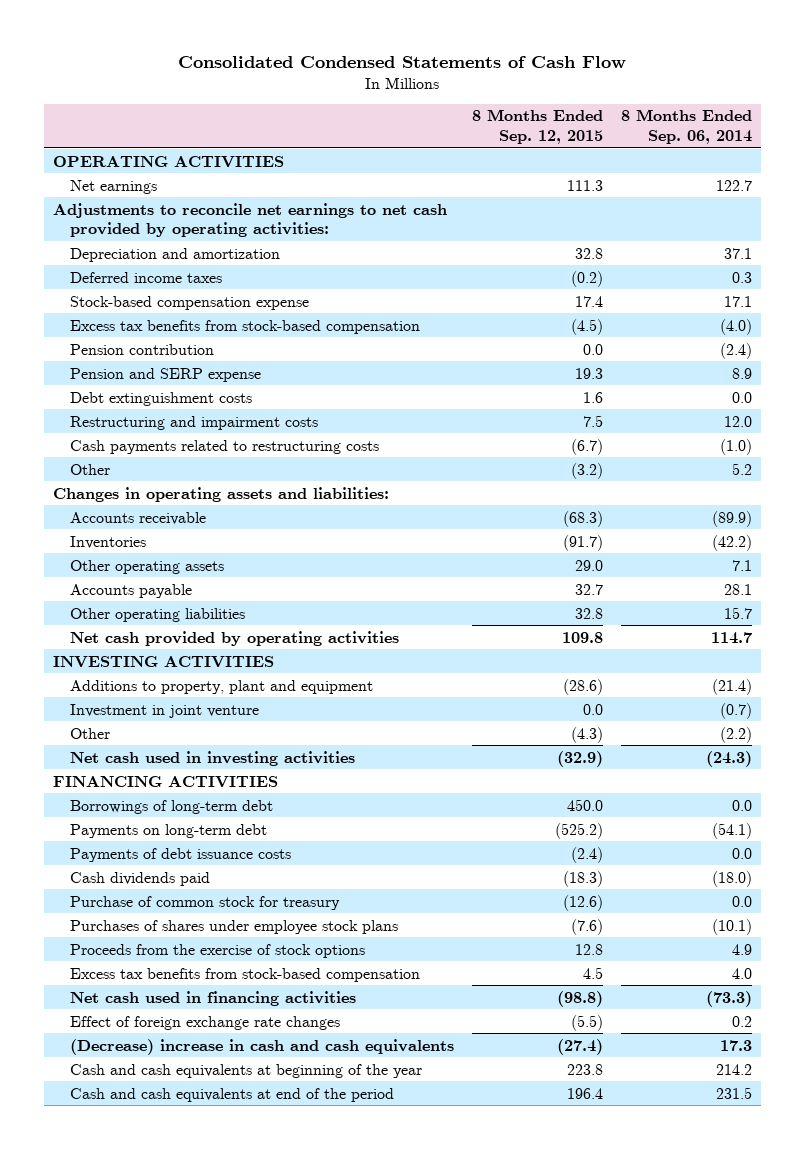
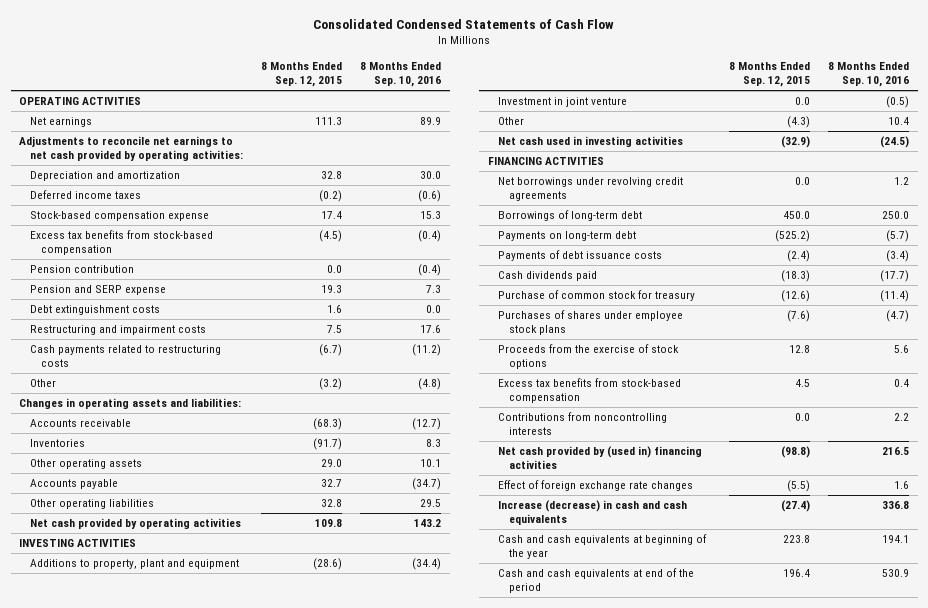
- | 8 Months Ended Sep. 12, 2015 | 8 Months Ended Sep. 06, 2014
+ | 8 Months Ended Sep. 12, 2015 | 8 Months Ended Sep. 10, 2016
+ Net borrowings under revolving credit agreements | 0.0 | 1.2
- Net cash used in financing activities | (98.8) | (73.3)
+ Contributions from noncontrolling interests | 0.0 | 2.2
+ Net cash provided by (used in) financing activities | (98.8) | 216.5
- (Decrease) increase in cash and cash equivalents | (27.4) | 17.3
+ Increase (decrease) in cash and cash equivalents | (27.4) | 336.8

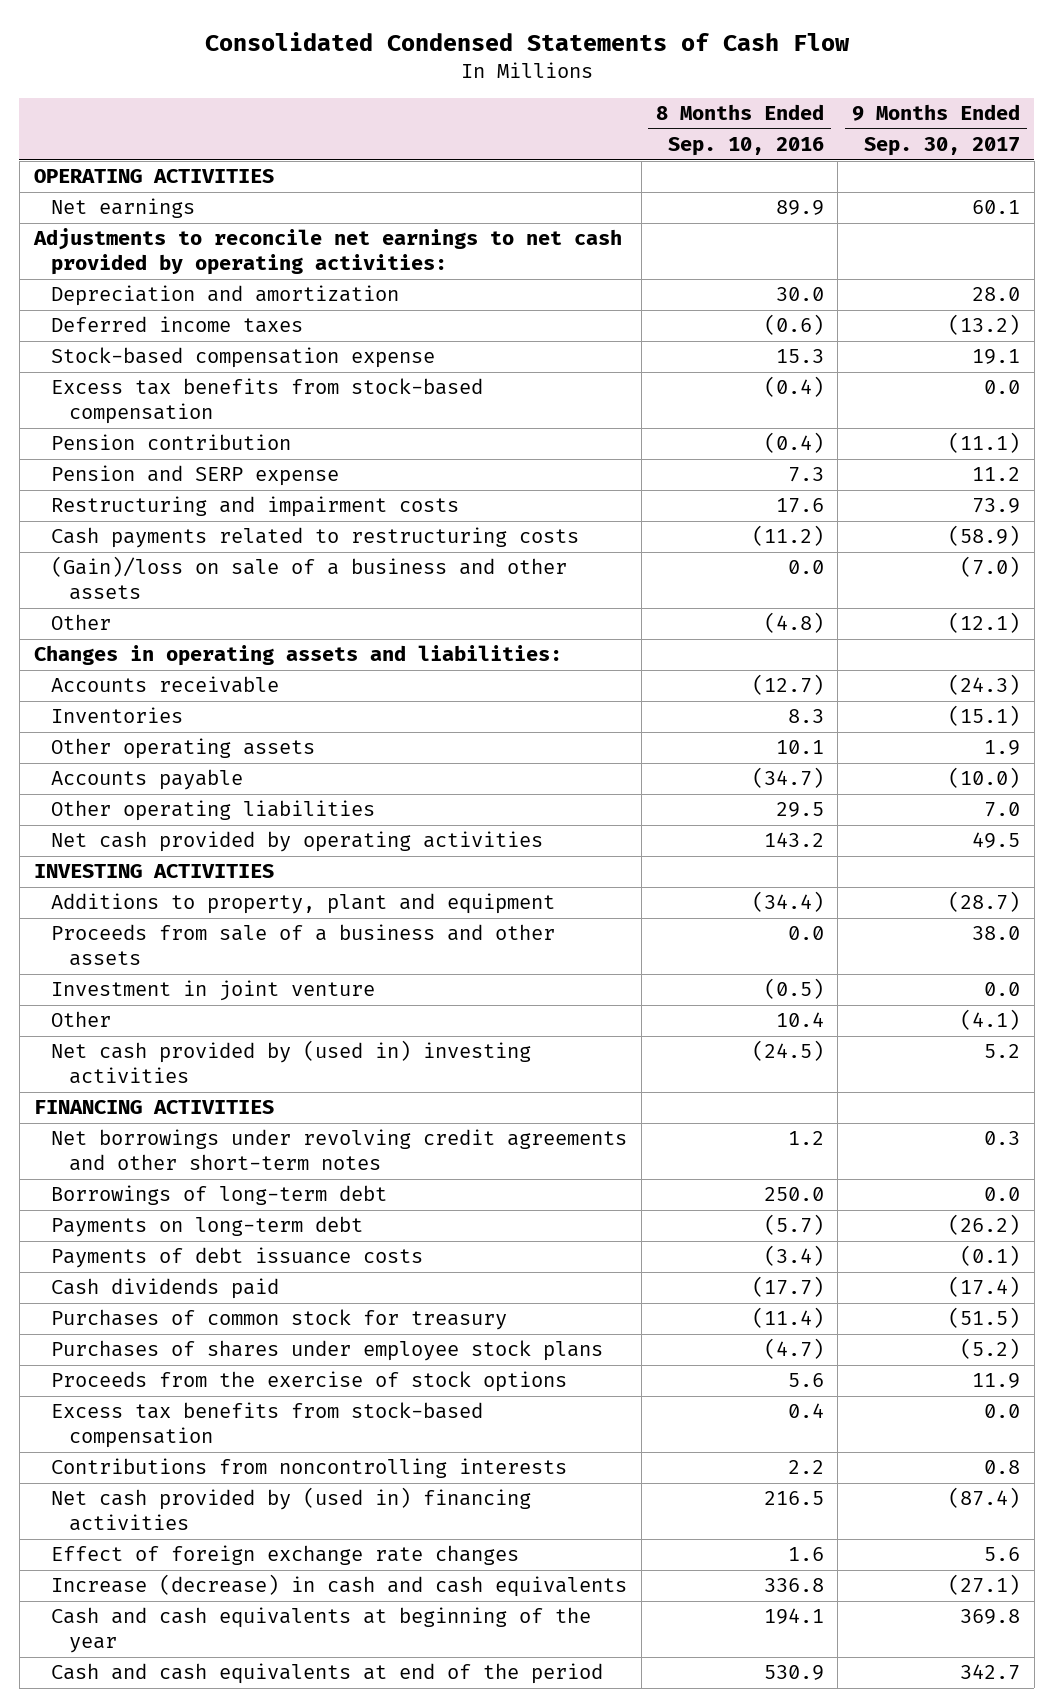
- | 8 Months Ended Sep. 12, 2015 | 8 Months Ended Sep. 10, 2016
+ | 8 Months Ended Sep. 10, 2016 | 9 Months Ended Sep. 30, 2017
- Debt extinguishment costs | 1.6 | 0.0
+ (Gain)/loss on sale of a business and other assets | 0.0 | (7.0)
+ Proceeds from sale of a business and other assets | 0.0 | 38.0
- Net cash used in investing activities | (32.9) | (24.5)
+ Net cash provided by (used in) investing activities | (24.5) | 5.2
- Net borrowings under revolving credit agreements | 0.0 | 1.2
+ Net borrowings under revolving credit agreements and other short-term notes | 1.2 | 0.3
- Purchase of common stock for treasury | (12.6) | (11.4)
+ Purchases of common stock for treasury | (11.4) | (51.5)

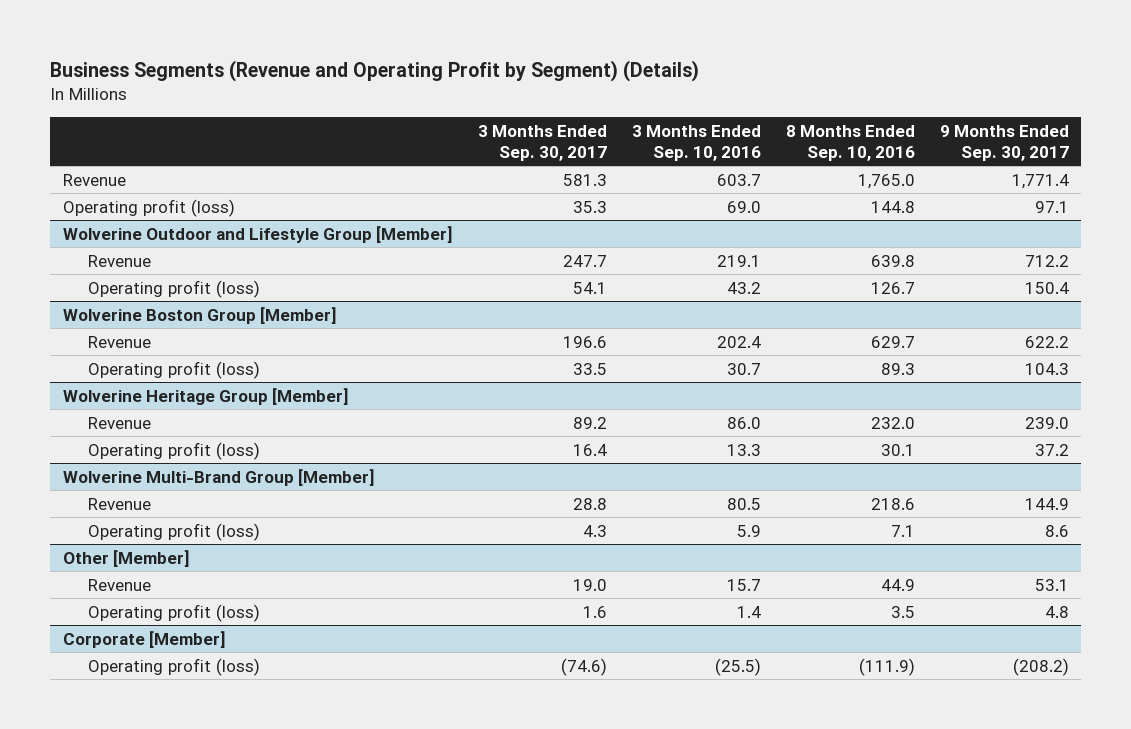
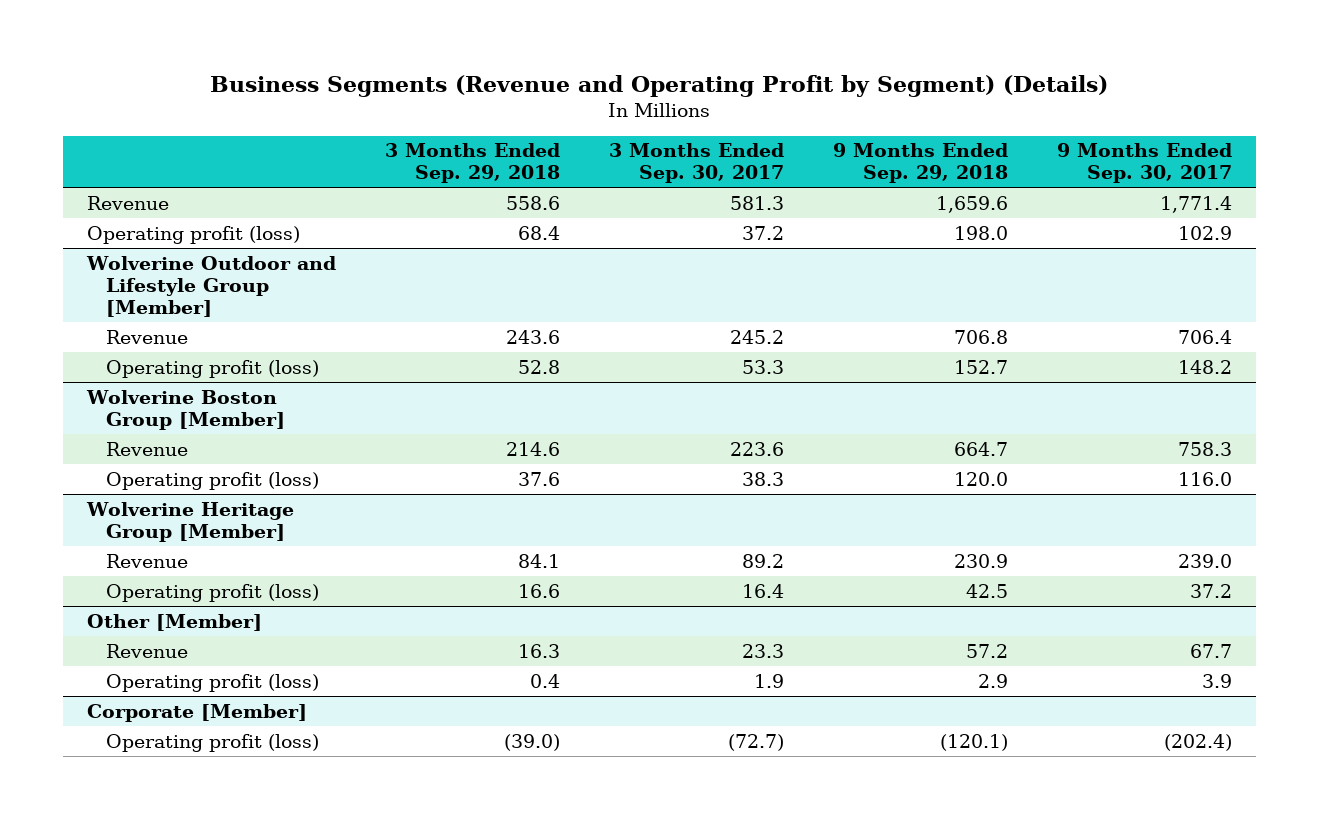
- | 3 Months Ended Sep. 30, 2017 | 3 Months Ended Sep. 10, 2016 | 8 Months Ended Sep. 10, 2016 | 9 Months Ended Sep. 30, 2017
+ | 3 Months Ended Sep. 29, 2018 | 3 Months Ended Sep. 30, 2017 | 9 Months Ended Sep. 29, 2018 | 9 Months Ended Sep. 30, 2017
- Operating profit (loss) | 35.3 | 69.0 | 144.8 | 97.1
+ Operating profit (loss) | 68.4 | 37.2 | 198.0 | 102.9
@ Wolverine Outdoor and Lifestyle Group [Member]
- Revenue | 247.7 | 219.1 | 639.8 | 712.2
- Operating profit (loss) | 54.1 | 43.2 | 126.7 | 150.4
+ Revenue | 243.6 | 245.2 | 706.8 | 706.4
+ Operating profit (loss) | 52.8 | 53.3 | 152.7 | 148.2
@ Wolverine Boston Group [Member]
- Revenue | 196.6 | 202.4 | 629.7 | 622.2
- Operating profit (loss) | 33.5 | 30.7 | 89.3 | 104.3
+ Revenue | 214.6 | 223.6 | 664.7 | 758.3
+ Operating profit (loss) | 37.6 | 38.3 | 120.0 | 116.0
- Wolverine Multi-Brand Group [Member]
- Revenue | 28.8 | 80.5 | 218.6 | 144.9
- Operating profit (loss) | 4.3 | 5.9 | 7.1 | 8.6
@ Other [Member]
- Revenue | 19.0 | 15.7 | 44.9 | 53.1
- Operating profit (loss) | 1.6 | 1.4 | 3.5 | 4.8
+ Revenue | 16.3 | 23.3 | 57.2 | 67.7
+ Operating profit (loss) | 0.4 | 1.9 | 2.9 | 3.9
@ Corporate [Member]
- Operating profit (loss) | (74.6) | (25.5) | (111.9) | (208.2)
+ Operating profit (loss) | (39.0) | (72.7) | (120.1) | (202.4)

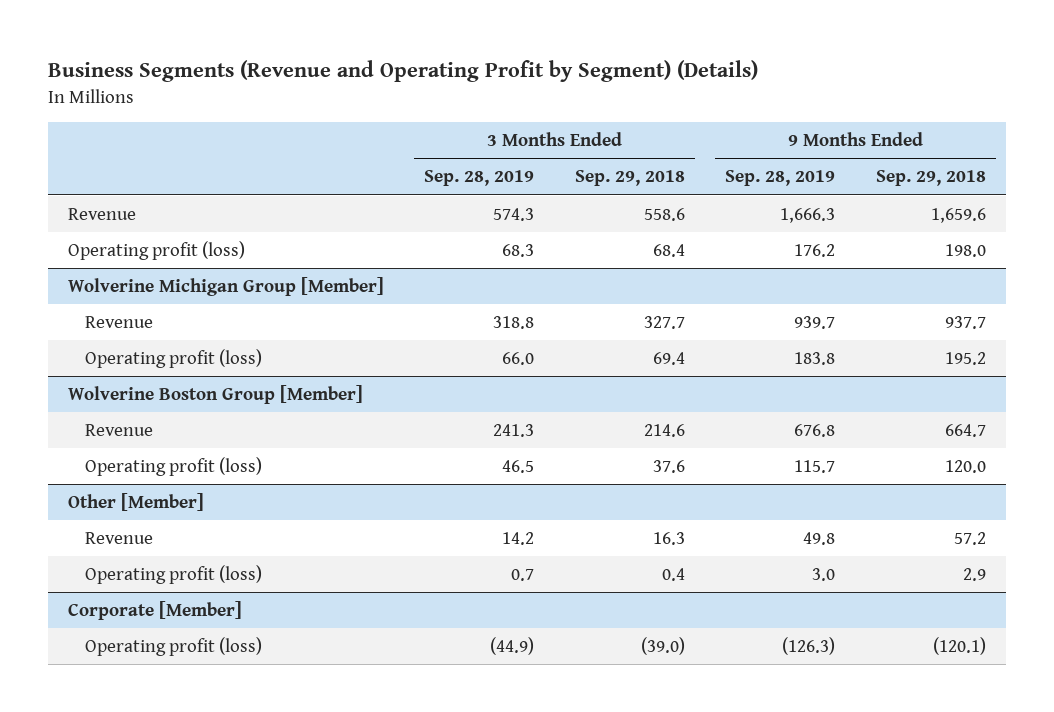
- | 3 Months Ended Sep. 29, 2018 | 3 Months Ended Sep. 30, 2017 | 9 Months Ended Sep. 29, 2018 | 9 Months Ended Sep. 30, 2017
+ | 3 Months Ended Sep. 28, 2019 | 3 Months Ended Sep. 29, 2018 | 9 Months Ended Sep. 28, 2019 | 9 Months Ended Sep. 29, 2018
- Wolverine Outdoor and Lifestyle Group [Member]
- Revenue | 243.6 | 245.2 | 706.8 | 706.4
- Operating profit (loss) | 52.8 | 53.3 | 152.7 | 148.2
+ Wolverine Michigan Group [Member]
+ Revenue | 318.8 | 327.7 | 939.7 | 937.7
+ Operating profit (loss) | 66.0 | 69.4 | 183.8 | 195.2
- Wolverine Heritage Group [Member]
- Revenue | 84.1 | 89.2 | 230.9 | 239.0
- Operating profit (loss) | 16.6 | 16.4 | 42.5 | 37.2

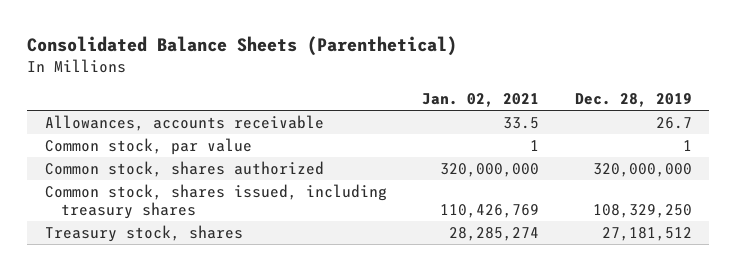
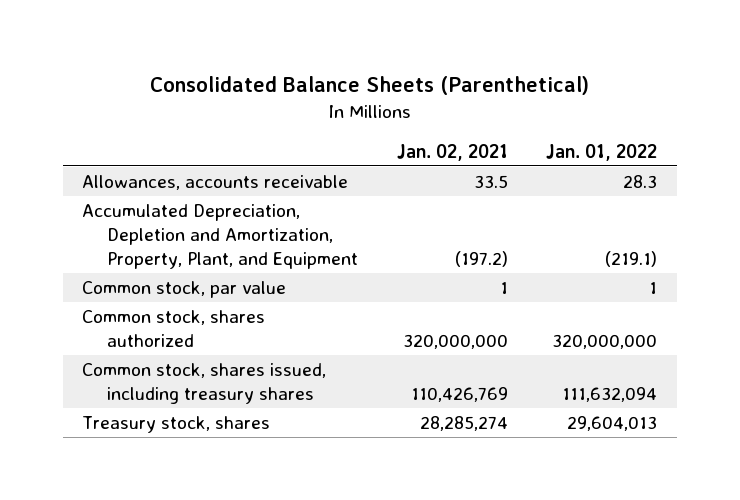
- | Jan. 02, 2021 | Dec. 28, 2019
+ | Jan. 02, 2021 | Jan. 01, 2022
+ Accumulated Depreciation, Depletion and Amortization, Property, Plant, and Equipment | (197.2) | (219.1)

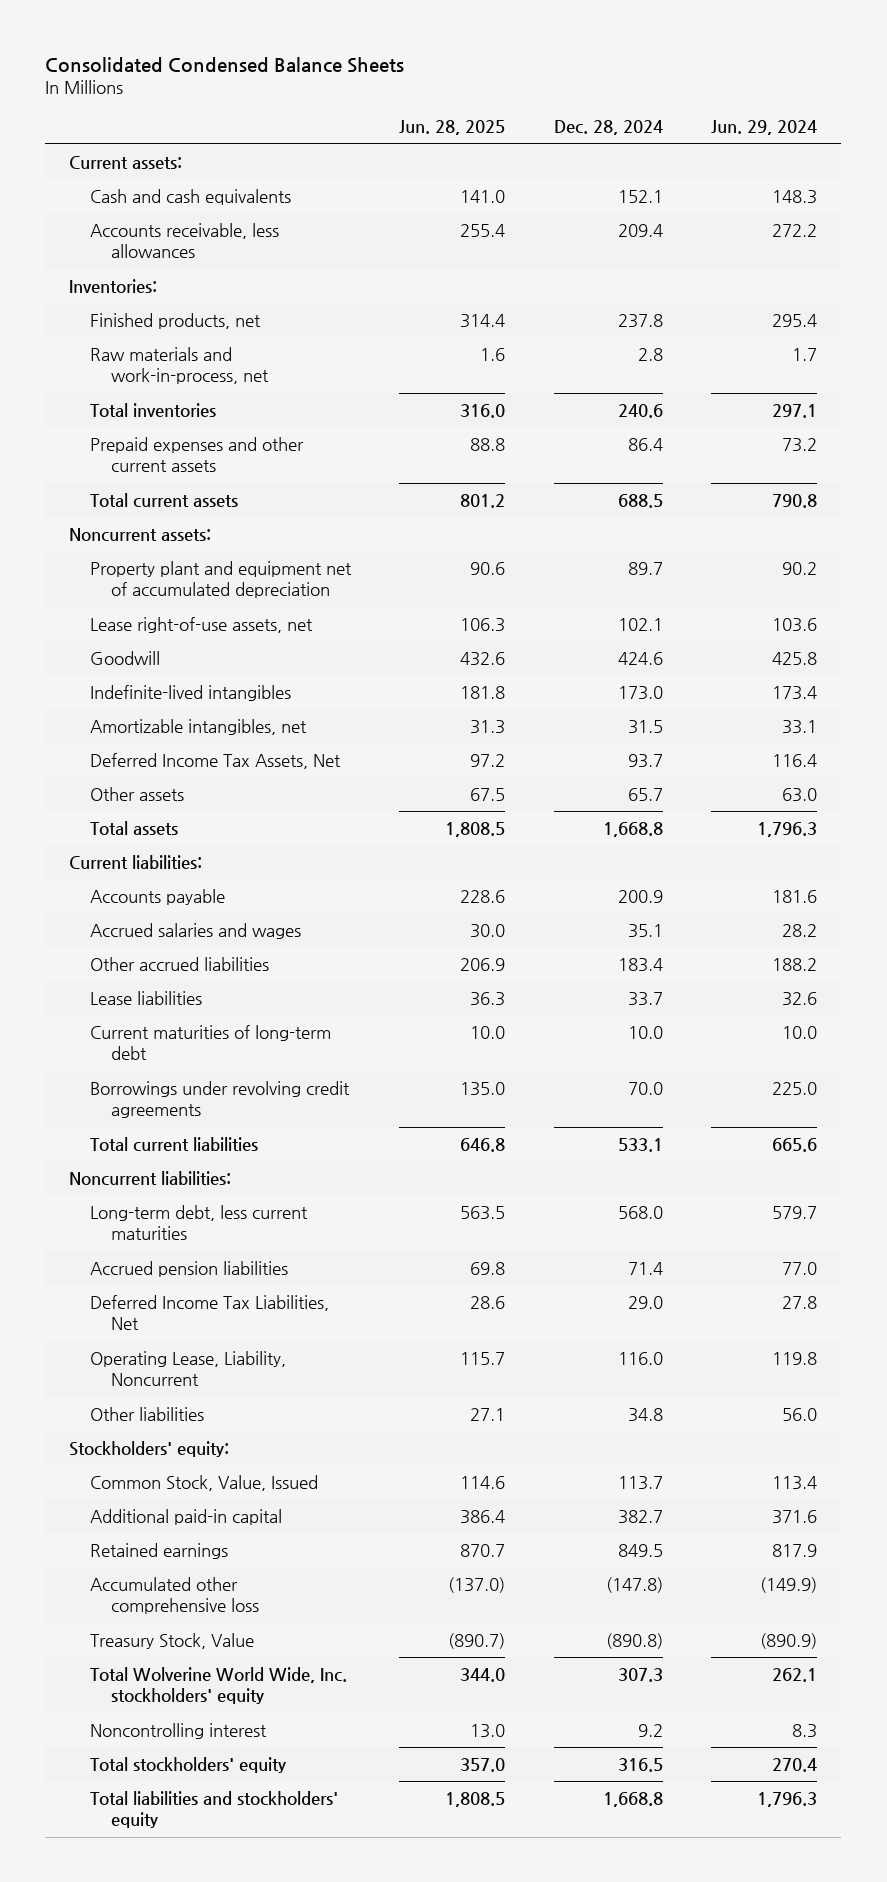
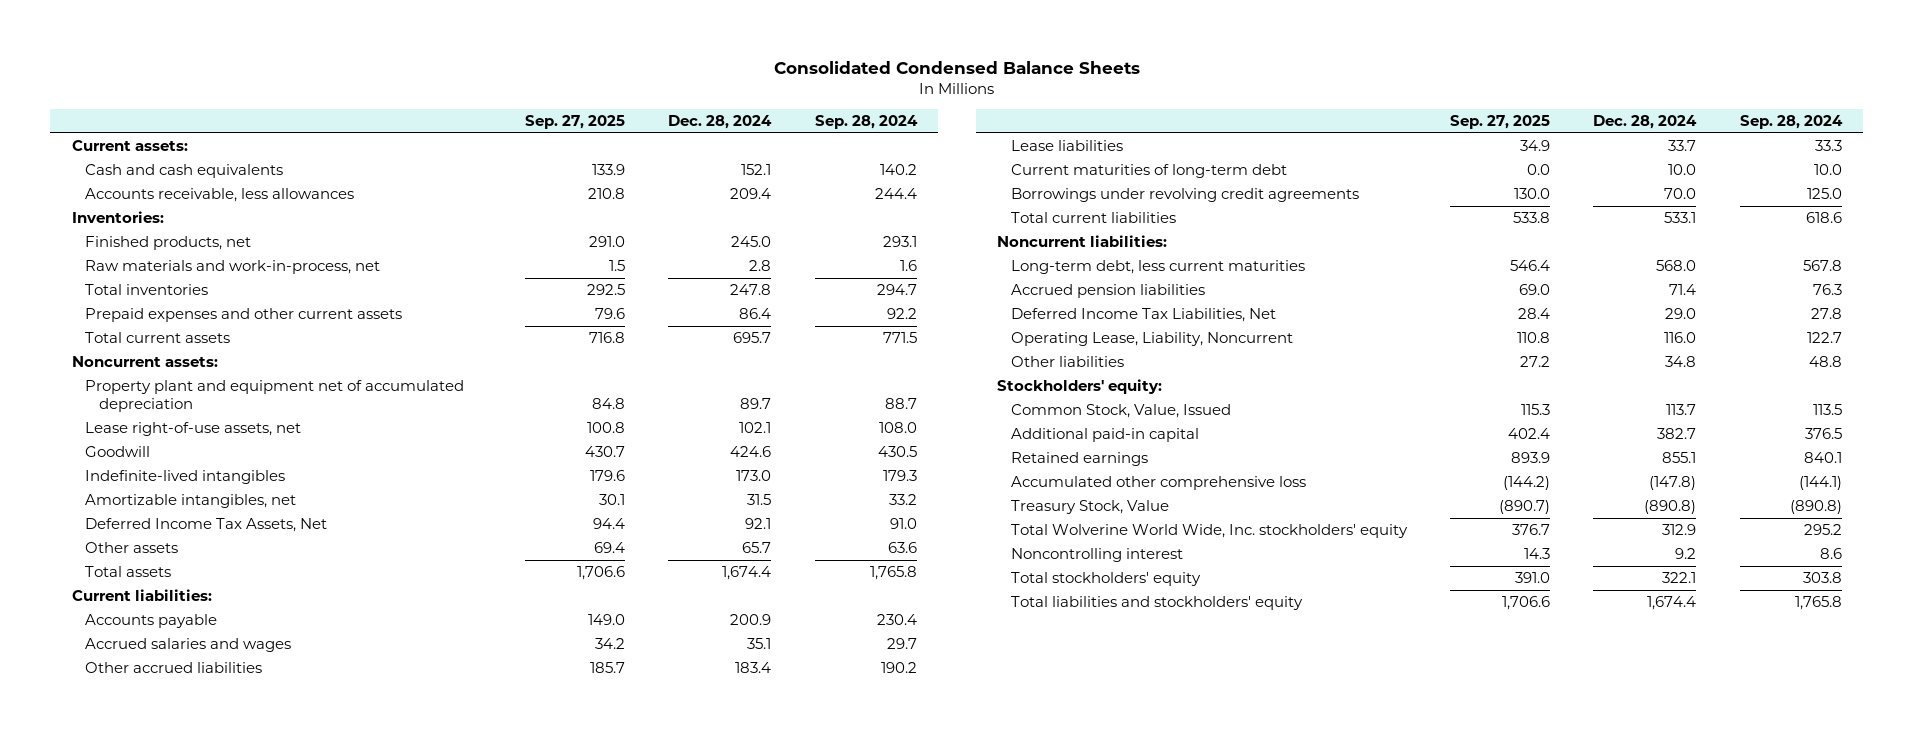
- | Jun. 28, 2025 | Dec. 28, 2024 | Jun. 29, 2024
+ | Sep. 27, 2025 | Dec. 28, 2024 | Sep. 28, 2024
- Finished products, net | 314.4 | 237.8 | 295.4
+ Finished products, net | 291.0 | 245.0 | 293.1
- Total inventories | 316.0 | 240.6 | 297.1
+ Total inventories | 292.5 | 247.8 | 294.7
- Total current assets | 801.2 | 688.5 | 790.8
+ Total current assets | 716.8 | 695.7 | 771.5
- Deferred Income Tax Assets, Net | 97.2 | 93.7 | 116.4
+ Deferred Income Tax Assets, Net | 94.4 | 92.1 | 91.0
- Total assets | 1,808.5 | 1,668.8 | 1,796.3
+ Total assets | 1,706.6 | 1,674.4 | 1,765.8
- Retained earnings | 870.7 | 849.5 | 817.9
+ Retained earnings | 893.9 | 855.1 | 840.1
- Total Wolverine World Wide, Inc. stockholders' equity | 344.0 | 307.3 | 262.1
+ Total Wolverine World Wide, Inc. stockholders' equity | 376.7 | 312.9 | 295.2
- Total stockholders' equity | 357.0 | 316.5 | 270.4
- Total liabilities and stockholders' equity | 1,808.5 | 1,668.8 | 1,796.3
+ Total stockholders' equity | 391.0 | 322.1 | 303.8
+ Total liabilities and stockholders' equity | 1,706.6 | 1,674.4 | 1,765.8

